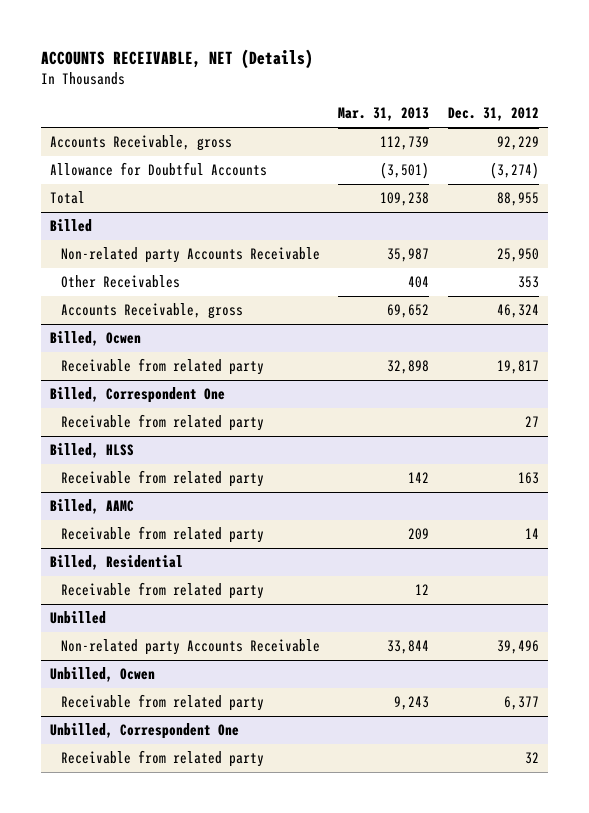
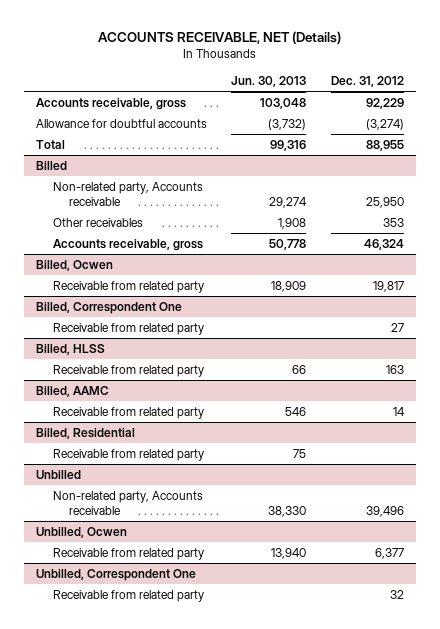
- | Mar. 31, 2013 | Dec. 31, 2012
+ | Jun. 30, 2013 | Dec. 31, 2012
- Accounts Receivable, gross | 112,739 | 92,229
- Allowance for Doubtful Accounts | (3,501) | (3,274)
+ Accounts receivable, gross | 103,048 | 92,229
+ Allowance for doubtful accounts | (3,732) | (3,274)
@ Billed
- Non-related party Accounts Receivable | 35,987 | 25,950
- Other Receivables | 404 | 353
- Accounts Receivable, gross | 69,652 | 46,324
+ Non-related party, Accounts receivable | 29,274 | 25,950
+ Other receivables | 1,908 | 353
+ Accounts receivable, gross | 50,778 | 46,324
@ Unbilled
- Non-related party Accounts Receivable | 33,844 | 39,496
+ Non-related party, Accounts receivable | 38,330 | 39,496

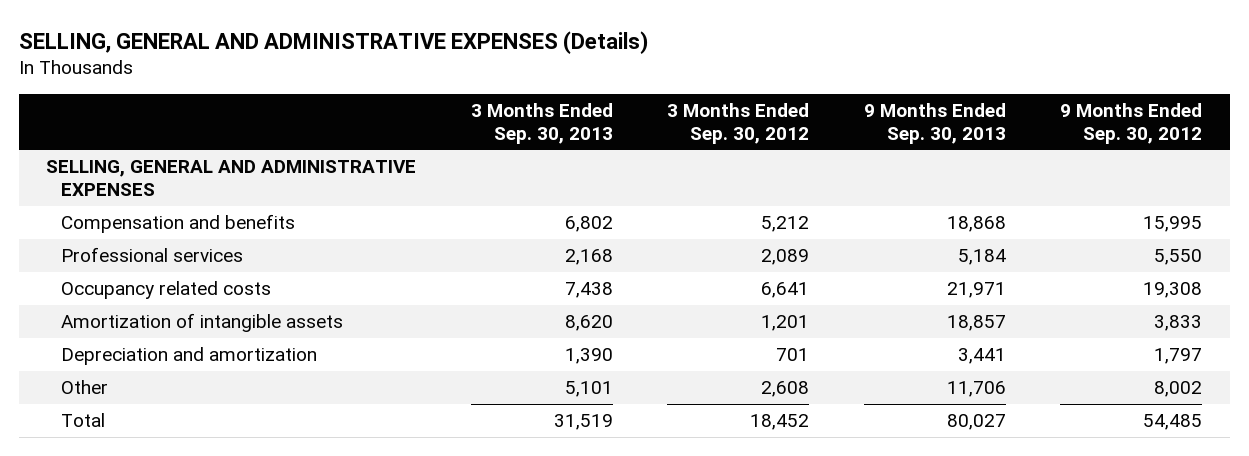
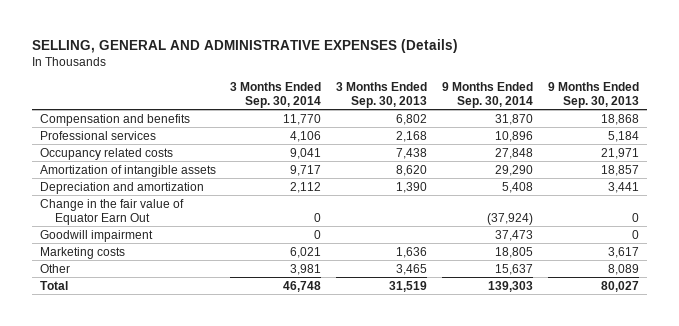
- | 3 Months Ended Sep. 30, 2013 | 3 Months Ended Sep. 30, 2012 | 9 Months Ended Sep. 30, 2013 | 9 Months Ended Sep. 30, 2012
+ | 3 Months Ended Sep. 30, 2014 | 3 Months Ended Sep. 30, 2013 | 9 Months Ended Sep. 30, 2014 | 9 Months Ended Sep. 30, 2013
- SELLING, GENERAL AND ADMINISTRATIVE EXPENSES
- Other | 5,101 | 2,608 | 11,706 | 8,002
+ Change in the fair value of Equator Earn Out | 0 | | (37,924) | 0
+ Goodwill impairment | 0 | | 37,473 | 0
+ Marketing costs | 6,021 | 1,636 | 18,805 | 3,617
+ Other | 3,981 | 3,465 | 15,637 | 8,089

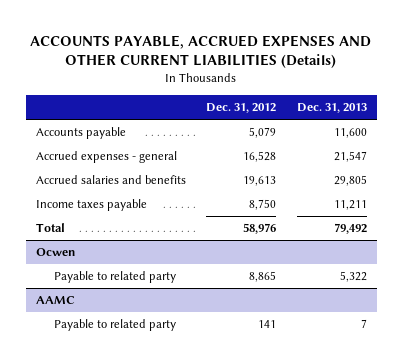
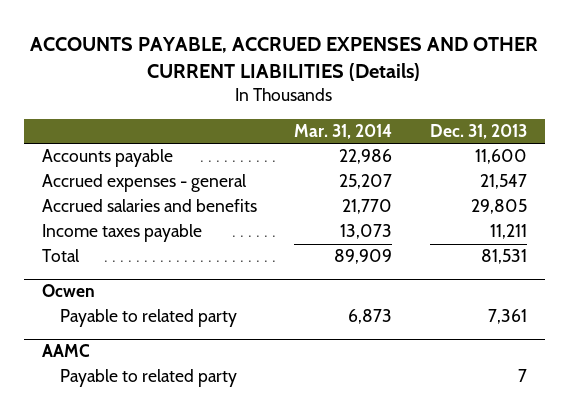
- | Dec. 31, 2012 | Dec. 31, 2013
+ | Mar. 31, 2014 | Dec. 31, 2013
- Total | 58,976 | 79,492
+ Total | 89,909 | 81,531
@ Ocwen
- Payable to related party | 8,865 | 5,322
+ Payable to related party | 6,873 | 7,361

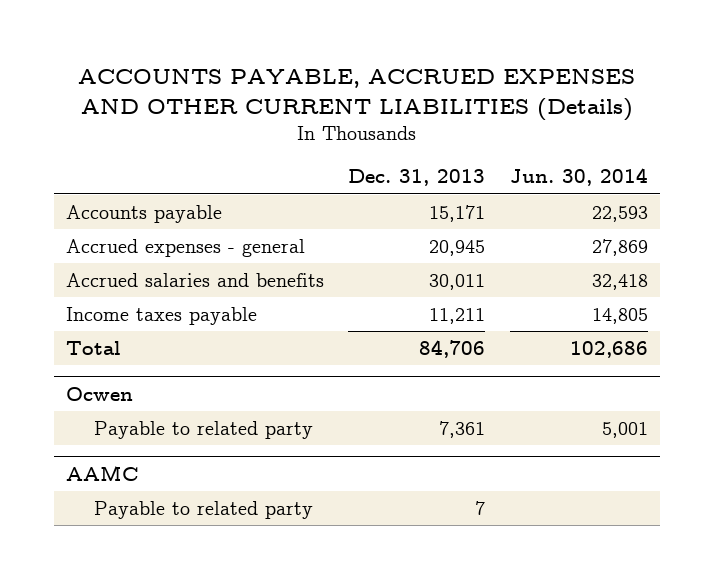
- | Mar. 31, 2014 | Dec. 31, 2013
+ | Dec. 31, 2013 | Jun. 30, 2014
- Accounts payable | 22,986 | 11,600
- Accrued expenses - general | 25,207 | 21,547
- Accrued salaries and benefits | 21,770 | 29,805
+ Accounts payable | 15,171 | 22,593
+ Accrued expenses - general | 20,945 | 27,869
+ Accrued salaries and benefits | 30,011 | 32,418
- Total | 89,909 | 81,531
+ Total | 84,706 | 102,686

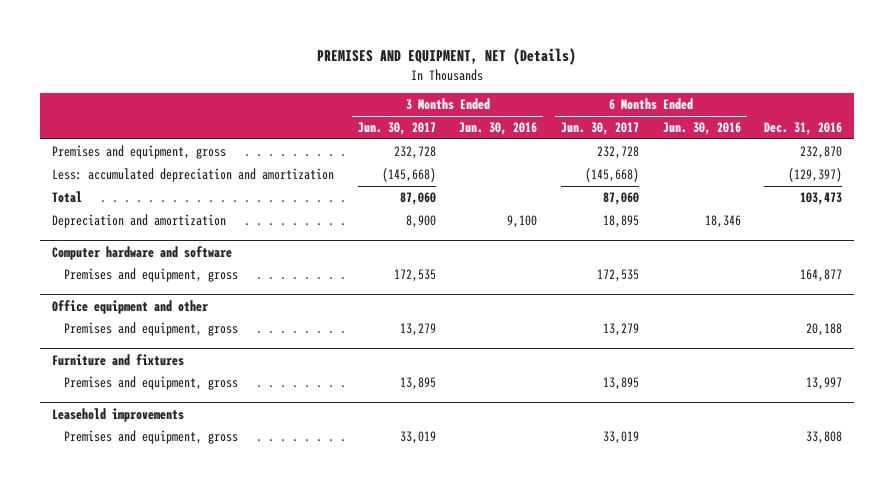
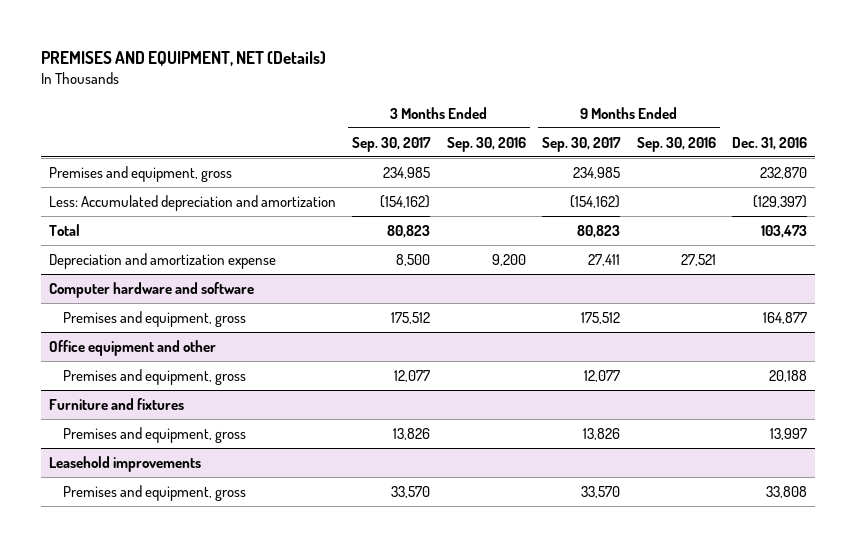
- | 3 Months Ended Jun. 30, 2017 | 3 Months Ended Jun. 30, 2016 | 6 Months Ended Jun. 30, 2017 | 6 Months Ended Jun. 30, 2016 | Dec. 31, 2016
+ | 3 Months Ended Sep. 30, 2017 | 3 Months Ended Sep. 30, 2016 | 9 Months Ended Sep. 30, 2017 | 9 Months Ended Sep. 30, 2016 | Dec. 31, 2016
- Less: accumulated depreciation and amortization | (145,668) | | (145,668) | | (129,397)
+ Less: Accumulated depreciation and amortization | (154,162) | | (154,162) | | (129,397)
- Depreciation and amortization | 8,900 | 9,100 | 18,895 | 18,346 |
+ Depreciation and amortization expense | 8,500 | 9,200 | 27,411 | 27,521 |

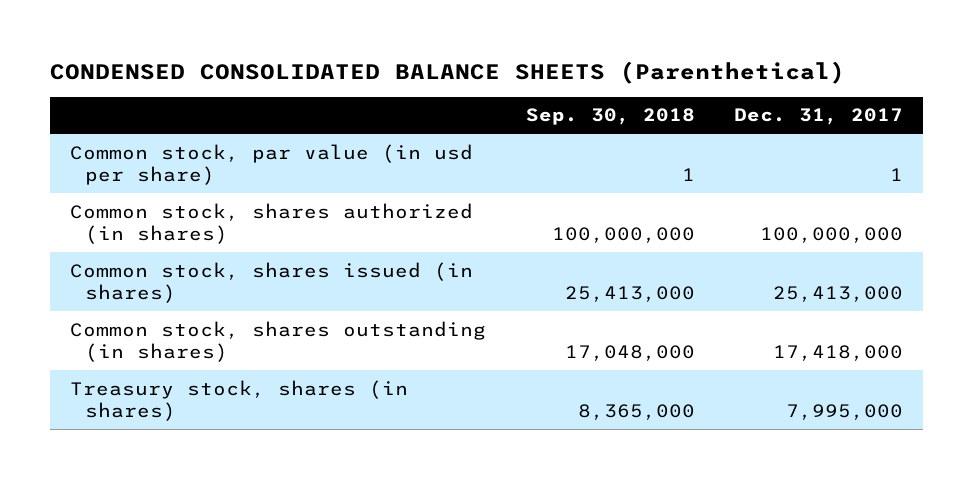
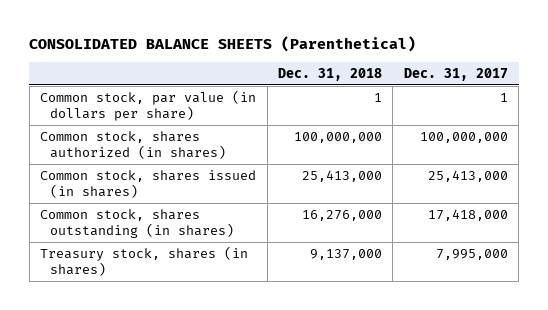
- CONDENSED CONSOLIDATED BALANCE SHEETS (Parenthetical)
+ CONSOLIDATED BALANCE SHEETS (Parenthetical)
- | Sep. 30, 2018 | Dec. 31, 2017
+ | Dec. 31, 2018 | Dec. 31, 2017
- Common stock, par value (in usd per share) | 1 | 1
+ Common stock, par value (in dollars per share) | 1 | 1

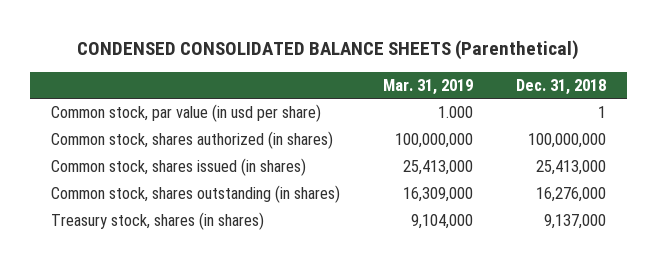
- CONSOLIDATED BALANCE SHEETS (Parenthetical)
+ CONDENSED CONSOLIDATED BALANCE SHEETS (Parenthetical)
- | Dec. 31, 2018 | Dec. 31, 2017
+ | Mar. 31, 2019 | Dec. 31, 2018
- Common stock, par value (in dollars per share) | 1 | 1
+ Common stock, par value (in usd per share) | 1.000 | 1

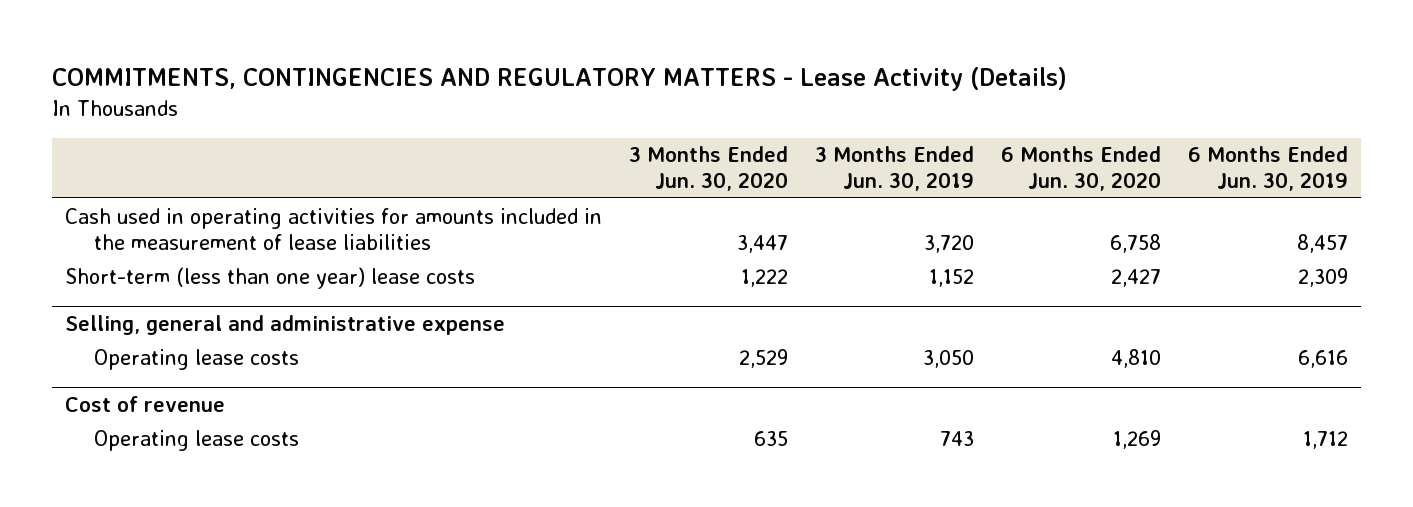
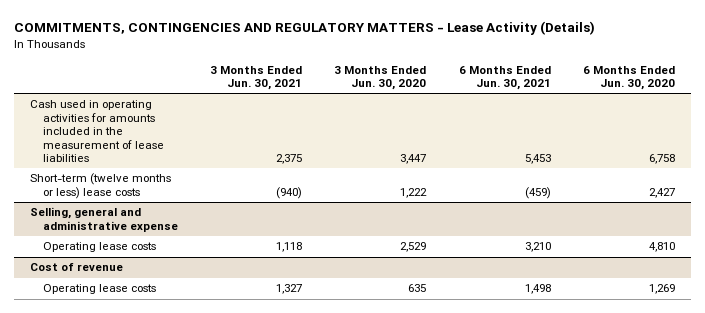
- | 3 Months Ended Jun. 30, 2020 | 3 Months Ended Jun. 30, 2019 | 6 Months Ended Jun. 30, 2020 | 6 Months Ended Jun. 30, 2019
+ | 3 Months Ended Jun. 30, 2021 | 3 Months Ended Jun. 30, 2020 | 6 Months Ended Jun. 30, 2021 | 6 Months Ended Jun. 30, 2020
- Short-term (less than one year) lease costs | 1,222 | 1,152 | 2,427 | 2,309
+ Short-term (twelve months or less) lease costs | (940) | 1,222 | (459) | 2,427

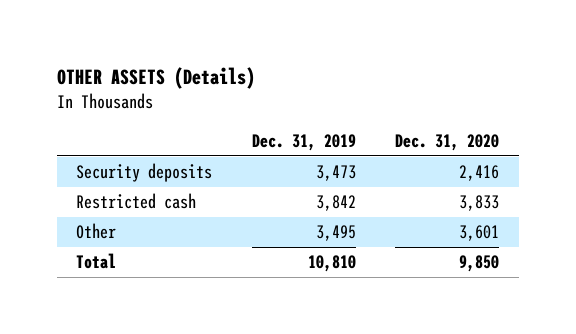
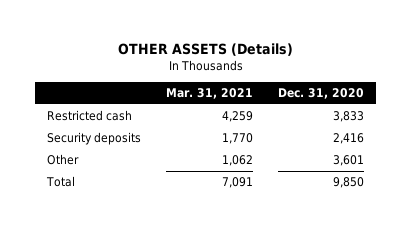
- | Dec. 31, 2019 | Dec. 31, 2020
+ | Mar. 31, 2021 | Dec. 31, 2020
moved down: Security deposits | 1,770 | 2,416

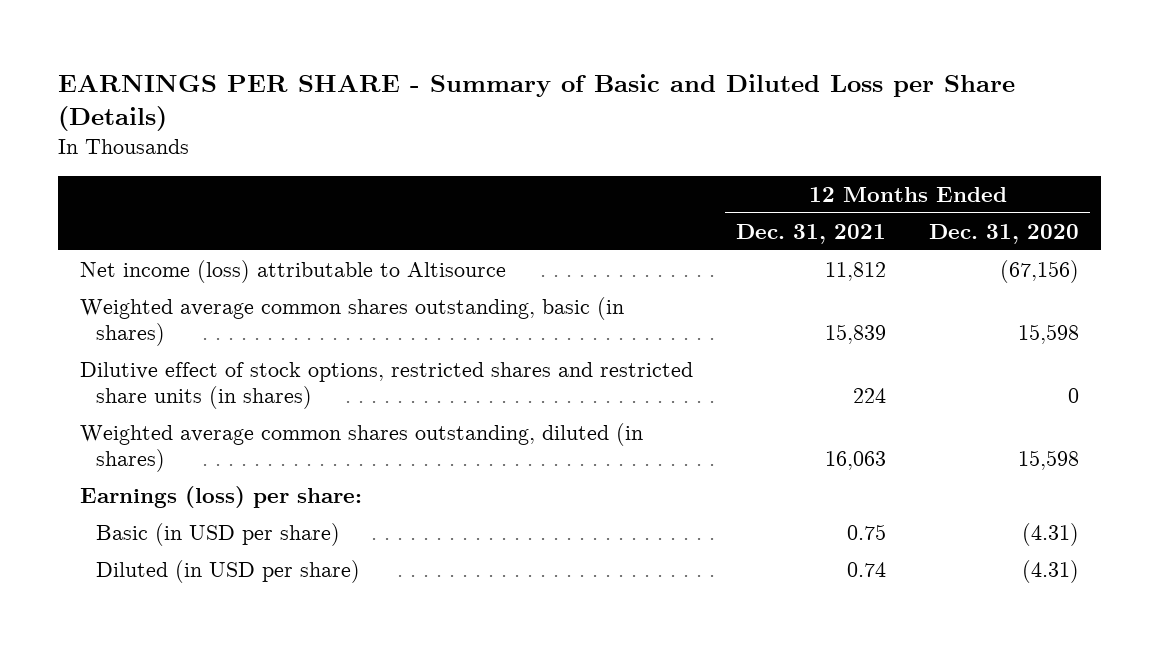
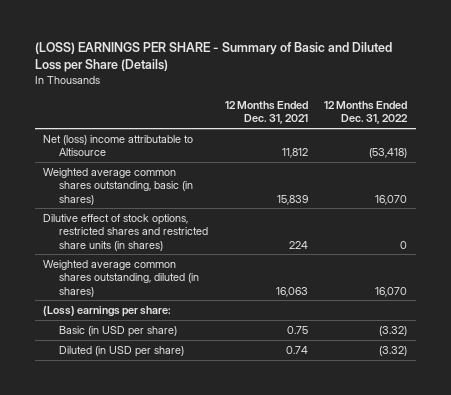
- EARNINGS PER SHARE - Summary of Basic and Diluted Loss per Share (Details)
+ (LOSS) EARNINGS PER SHARE - Summary of Basic and Diluted Loss per Share (Details)
- | 12 Months Ended Dec. 31, 2021 | 12 Months Ended Dec. 31, 2020
+ | 12 Months Ended Dec. 31, 2021 | 12 Months Ended Dec. 31, 2022
- Net income (loss) attributable to Altisource | 11,812 | (67,156)
+ Net (loss) income attributable to Altisource | 11,812 | (53,418)
- Earnings (loss) per share:
+ (Loss) earnings per share:

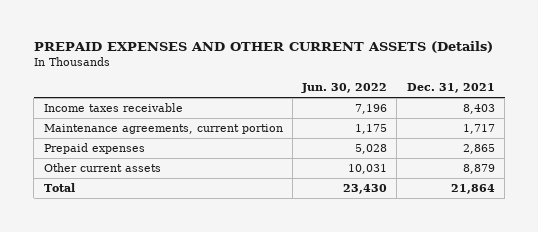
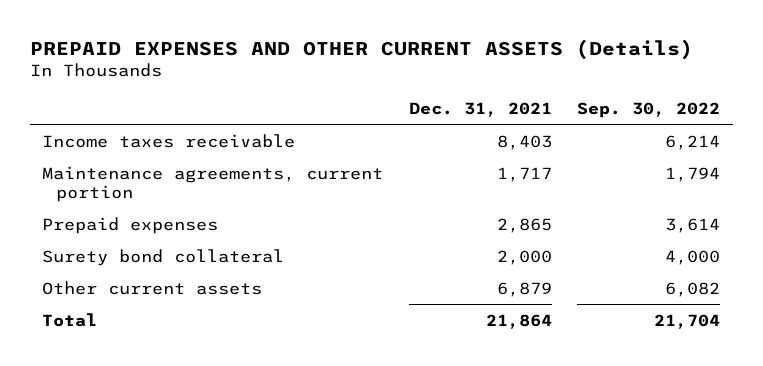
- | Jun. 30, 2022 | Dec. 31, 2021
+ | Dec. 31, 2021 | Sep. 30, 2022
- Other current assets | 10,031 | 8,879
+ Surety bond collateral | 2,000 | 4,000
+ Other current assets | 6,879 | 6,082

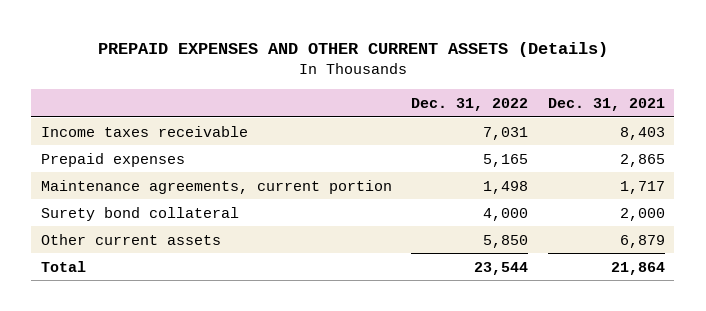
- | Dec. 31, 2021 | Sep. 30, 2022
+ | Dec. 31, 2022 | Dec. 31, 2021
moved down: Maintenance agreements, current portion | 1,498 | 1,717

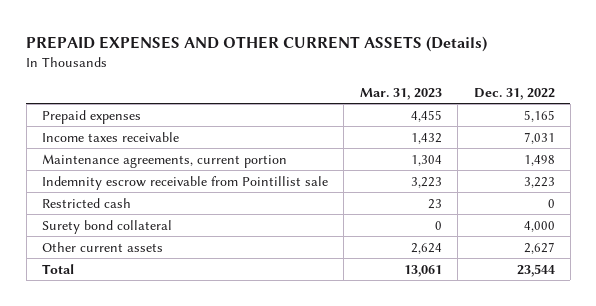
- | Dec. 31, 2022 | Dec. 31, 2021
+ | Mar. 31, 2023 | Dec. 31, 2022
moved down: Income taxes receivable | 1,432 | 7,031
+ Indemnity escrow receivable from Pointillist sale | 3,223 | 3,223
+ Restricted cash | 23 | 0
- Other current assets | 5,850 | 6,879
+ Other current assets | 2,624 | 2,627

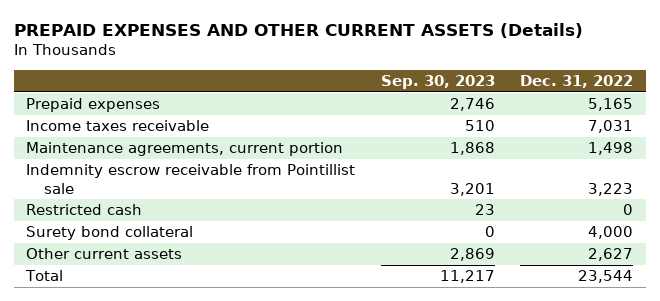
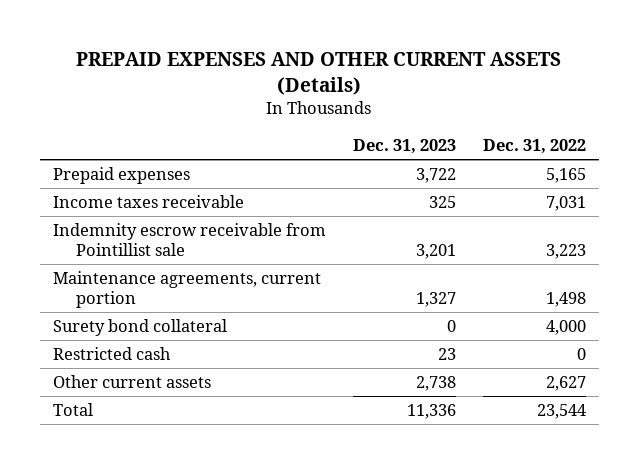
- | Sep. 30, 2023 | Dec. 31, 2022
+ | Dec. 31, 2023 | Dec. 31, 2022
moved down: Maintenance agreements, current portion | 1,327 | 1,498
moved down: Restricted cash | 23 | 0

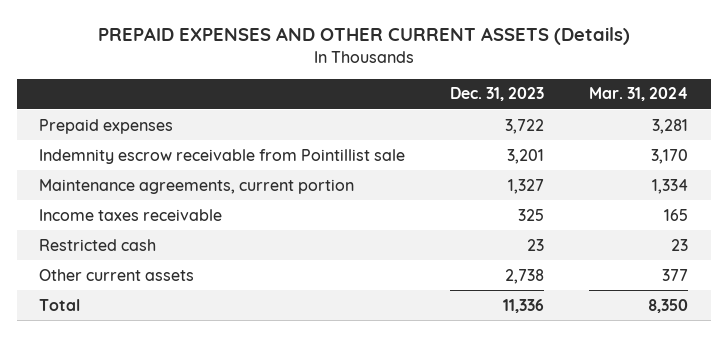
- | Dec. 31, 2023 | Dec. 31, 2022
+ | Dec. 31, 2023 | Mar. 31, 2024
- Surety bond collateral | 0 | 4,000
moved down: Income taxes receivable | 325 | 165

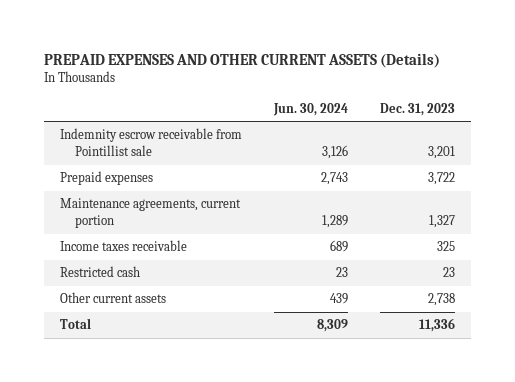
- | Dec. 31, 2023 | Mar. 31, 2024
+ | Jun. 30, 2024 | Dec. 31, 2023
moved down: Prepaid expenses | 2,743 | 3,722

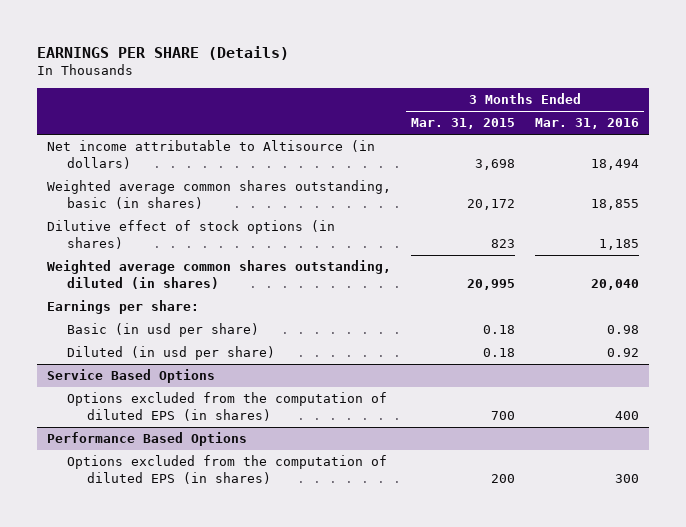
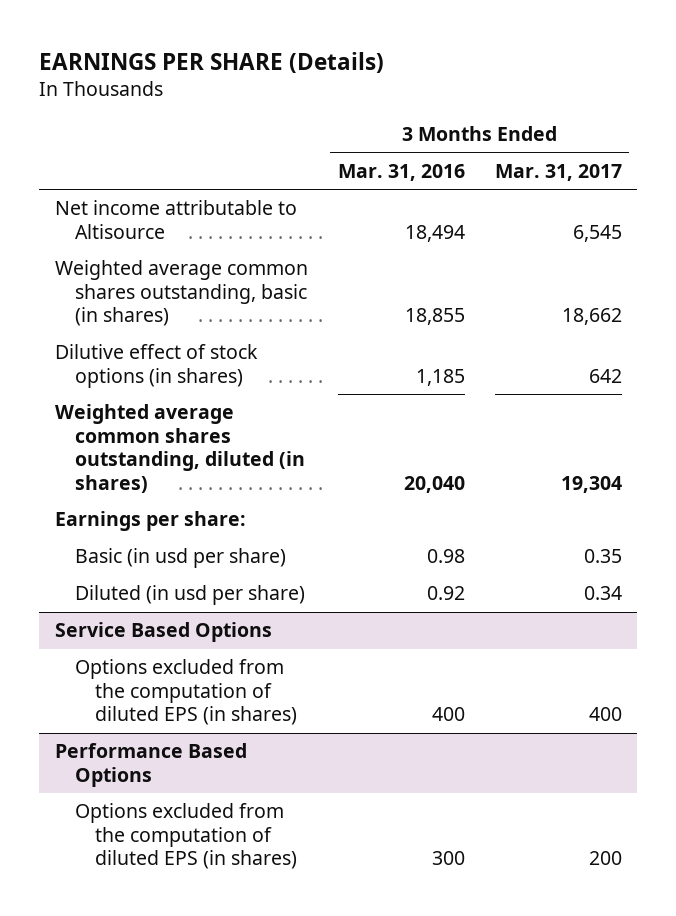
- | 3 Months Ended Mar. 31, 2015 | 3 Months Ended Mar. 31, 2016
+ | 3 Months Ended Mar. 31, 2016 | 3 Months Ended Mar. 31, 2017
- Net income attributable to Altisource (in dollars) | 3,698 | 18,494
+ Net income attributable to Altisource | 18,494 | 6,545

